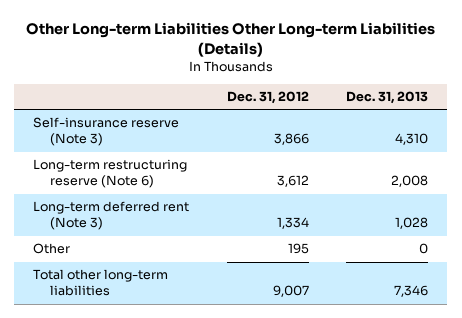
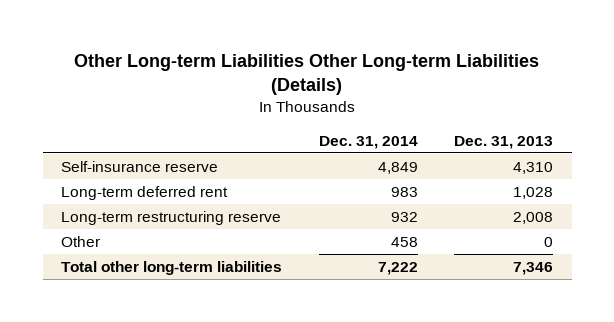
- | Dec. 31, 2012 | Dec. 31, 2013
+ | Dec. 31, 2014 | Dec. 31, 2013
- Self-insurance reserve (Note 3) | 3,866 | 4,310
- Long-term restructuring reserve (Note 6) | 3,612 | 2,008
- Long-term deferred rent (Note 3) | 1,334 | 1,028
+ Self-insurance reserve | 4,849 | 4,310
+ Long-term deferred rent | 983 | 1,028
+ Long-term restructuring reserve | 932 | 2,008

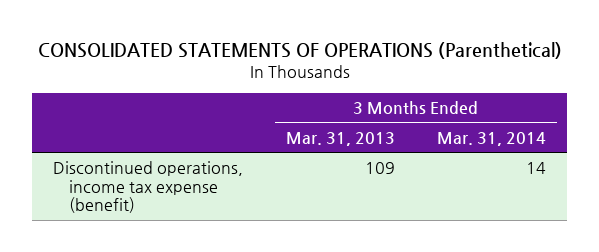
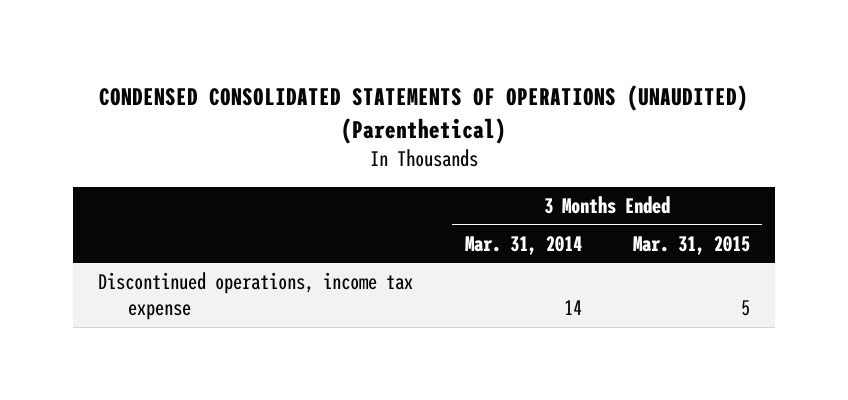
- CONSOLIDATED STATEMENTS OF OPERATIONS (Parenthetical)
+ CONDENSED CONSOLIDATED STATEMENTS OF OPERATIONS (UNAUDITED) (Parenthetical)
- | 3 Months Ended Mar. 31, 2013 | 3 Months Ended Mar. 31, 2014
+ | 3 Months Ended Mar. 31, 2014 | 3 Months Ended Mar. 31, 2015
- Discontinued operations, income tax expense (benefit) | 109 | 14
+ Discontinued operations, income tax expense | 14 | 5

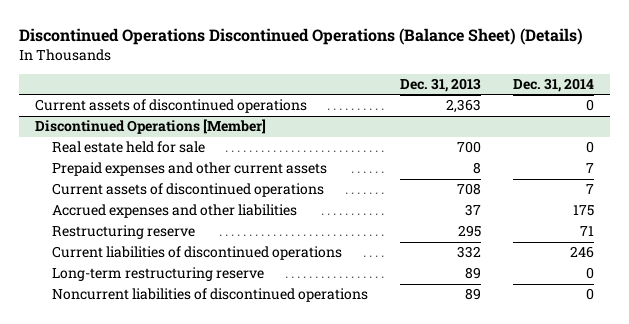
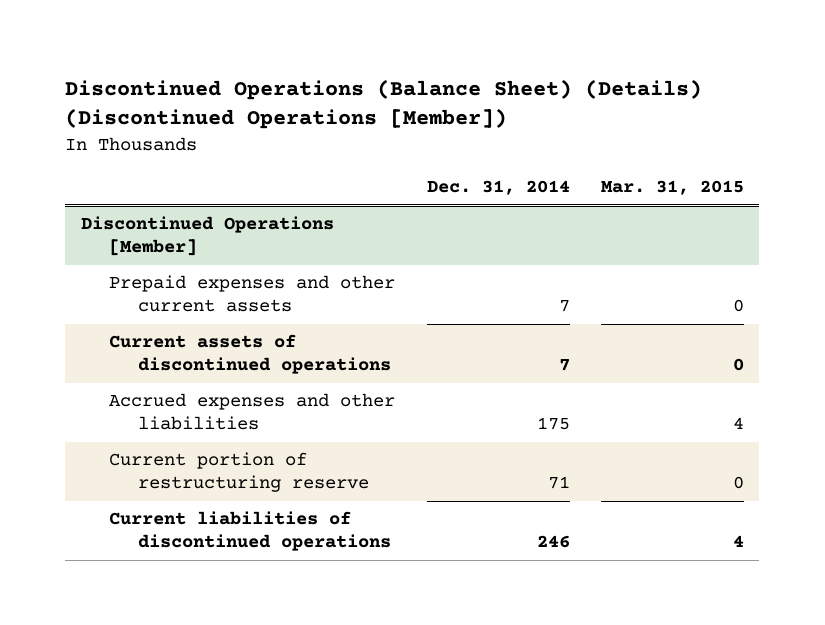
- Discontinued Operations Discontinued Operations (Balance Sheet) (Details)
+ Discontinued Operations (Balance Sheet) (Details) (Discontinued Operations [Member])
- | Dec. 31, 2013 | Dec. 31, 2014
+ | Dec. 31, 2014 | Mar. 31, 2015
- Current assets of discontinued operations | 2,363 | 0
@ Discontinued Operations [Member]
- Real estate held for sale | 700 | 0
- Restructuring reserve | 295 | 71
+ Current portion of restructuring reserve | 71 | 0
- Long-term restructuring reserve | 89 | 0
- Noncurrent liabilities of discontinued operations | 89 | 0

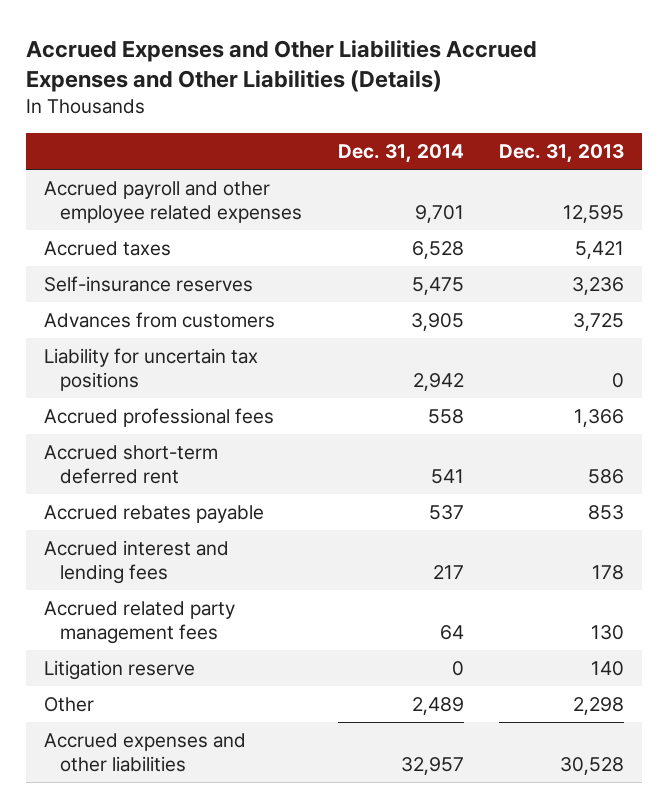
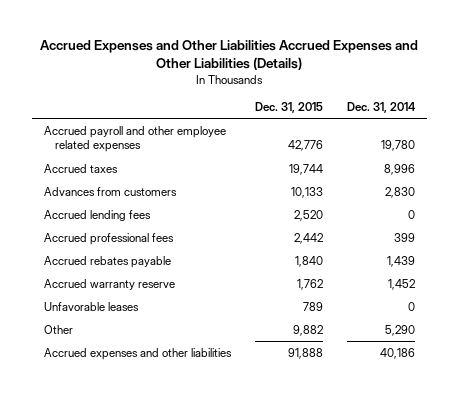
- | Dec. 31, 2014 | Dec. 31, 2013
+ | Dec. 31, 2015 | Dec. 31, 2014
- Accrued payroll and other employee related expenses | 9,701 | 12,595
- Accrued taxes | 6,528 | 5,421
- Self-insurance reserves | 5,475 | 3,236
- Advances from customers | 3,905 | 3,725
- Liability for uncertain tax positions | 2,942 | 0
- Accrued professional fees | 558 | 1,366
- Accrued short-term deferred rent | 541 | 586
- Accrued rebates payable | 537 | 853
- Accrued interest and lending fees | 217 | 178
- Accrued related party management fees | 64 | 130
- Litigation reserve | 0 | 140
- Other | 2,489 | 2,298
- Accrued expenses and other liabilities | 32,957 | 30,528
+ Accrued payroll and other employee related expenses | 42,776 | 19,780
+ Accrued taxes | 19,744 | 8,996
+ Advances from customers | 10,133 | 2,830
+ Accrued lending fees | 2,520 | 0
+ Accrued professional fees | 2,442 | 399
+ Accrued rebates payable | 1,840 | 1,439
+ Accrued warranty reserve | 1,762 | 1,452
+ Unfavorable leases | 789 | 0
+ Other | 9,882 | 5,290
+ Accrued expenses and other liabilities | 91,888 | 40,186

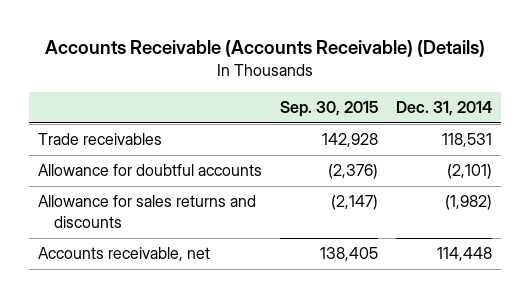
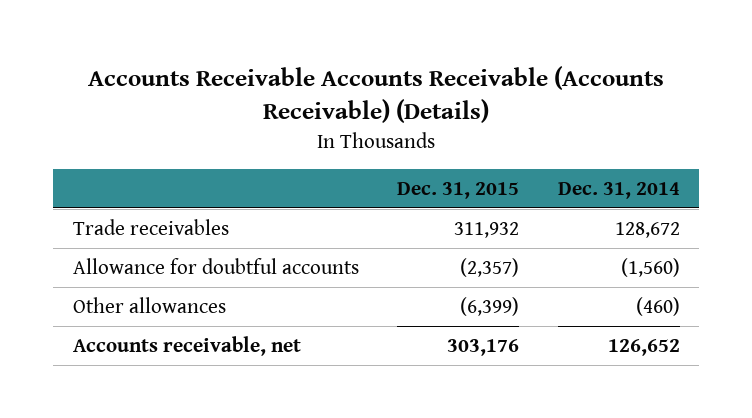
- Accounts Receivable (Accounts Receivable) (Details)
+ Accounts Receivable Accounts Receivable (Accounts Receivable) (Details)
- | Sep. 30, 2015 | Dec. 31, 2014
+ | Dec. 31, 2015 | Dec. 31, 2014
- Trade receivables | 142,928 | 118,531
- Allowance for doubtful accounts | (2,376) | (2,101)
- Allowance for sales returns and discounts | (2,147) | (1,982)
- Accounts receivable, net | 138,405 | 114,448
+ Trade receivables | 311,932 | 128,672
+ Allowance for doubtful accounts | (2,357) | (1,560)
+ Other allowances | (6,399) | (460)
+ Accounts receivable, net | 303,176 | 126,652

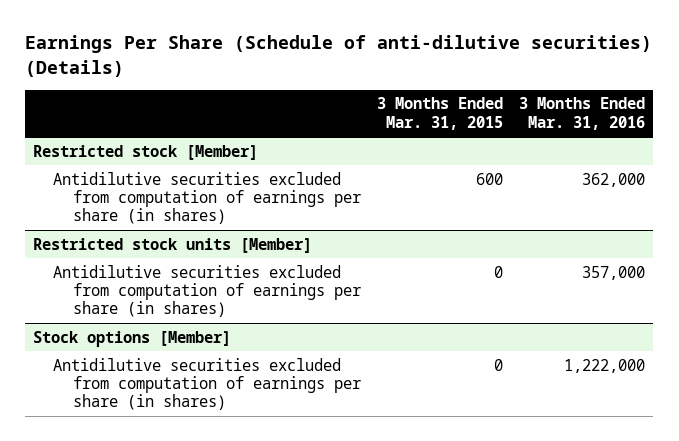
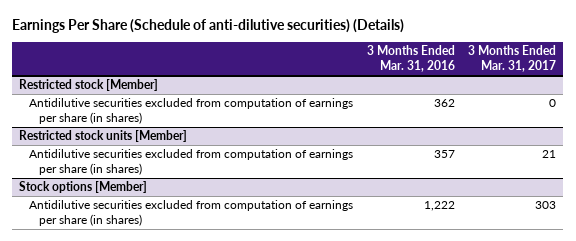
- | 3 Months Ended Mar. 31, 2015 | 3 Months Ended Mar. 31, 2016
+ | 3 Months Ended Mar. 31, 2016 | 3 Months Ended Mar. 31, 2017
@ Restricted stock [Member]
- Antidilutive securities excluded from computation of earnings per share (in shares) | 600 | 362,000
+ Antidilutive securities excluded from computation of earnings per share (in shares) | 362 | 0
@ Restricted stock units [Member]
- Antidilutive securities excluded from computation of earnings per share (in shares) | 0 | 357,000
+ Antidilutive securities excluded from computation of earnings per share (in shares) | 357 | 21
@ Stock options [Member]
- Antidilutive securities excluded from computation of earnings per share (in shares) | 0 | 1,222,000
+ Antidilutive securities excluded from computation of earnings per share (in shares) | 1,222 | 303

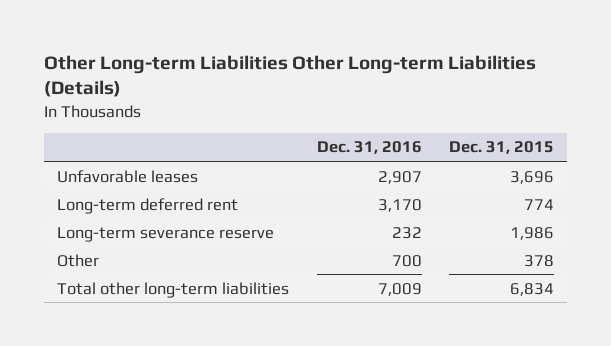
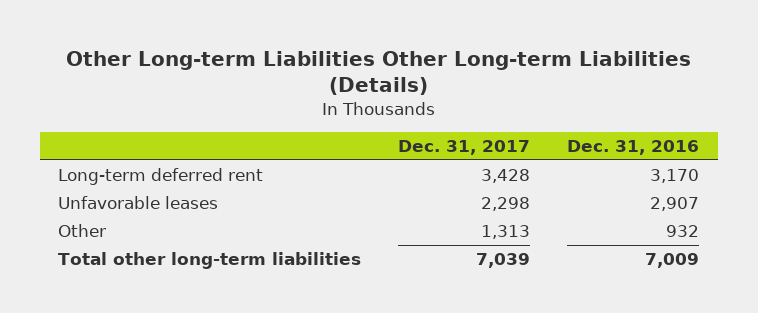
- | Dec. 31, 2016 | Dec. 31, 2015
+ | Dec. 31, 2017 | Dec. 31, 2016
- Long-term severance reserve | 232 | 1,986
- Other | 700 | 378
moved down: Unfavorable leases | 2,298 | 2,907
+ Other | 1,313 | 932

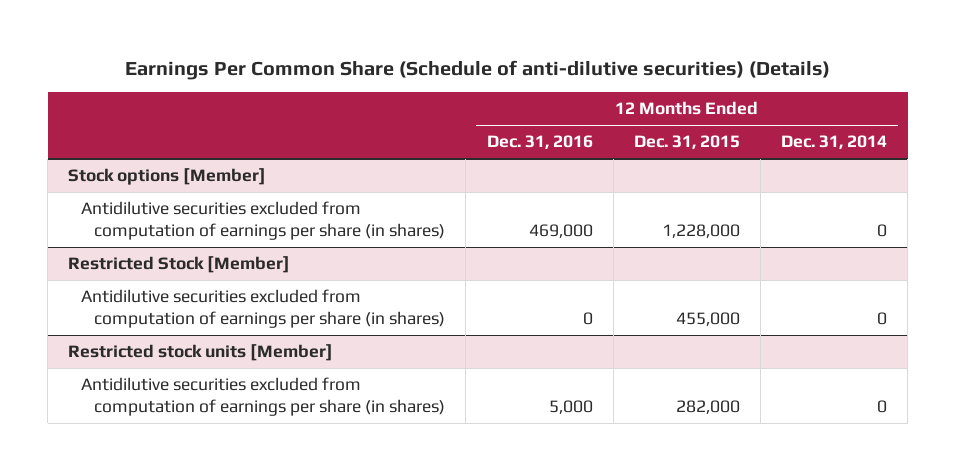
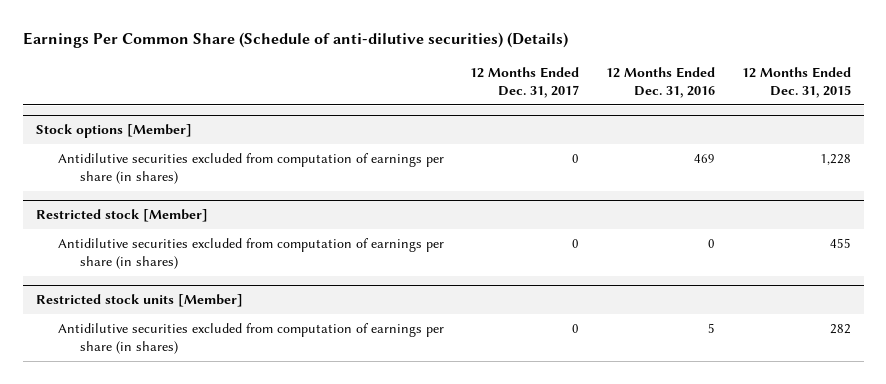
- | 12 Months Ended Dec. 31, 2016 | 12 Months Ended Dec. 31, 2015 | 12 Months Ended Dec. 31, 2014
+ | 12 Months Ended Dec. 31, 2017 | 12 Months Ended Dec. 31, 2016 | 12 Months Ended Dec. 31, 2015
@ Stock options [Member]
- Antidilutive securities excluded from computation of earnings per share (in shares) | 469,000 | 1,228,000 | 0
- Restricted Stock [Member]
- Antidilutive securities excluded from computation of earnings per share (in shares) | 0 | 455,000 | 0
@ Stock options [Member]
+ Antidilutive securities excluded from computation of earnings per share (in shares) | 0 | 469 | 1,228
+ Restricted stock [Member]
+ Antidilutive securities excluded from computation of earnings per share (in shares) | 0 | 0 | 455
@ Restricted stock units [Member]
- Antidilutive securities excluded from computation of earnings per share (in shares) | 5,000 | 282,000 | 0
+ Antidilutive securities excluded from computation of earnings per share (in shares) | 0 | 5 | 282

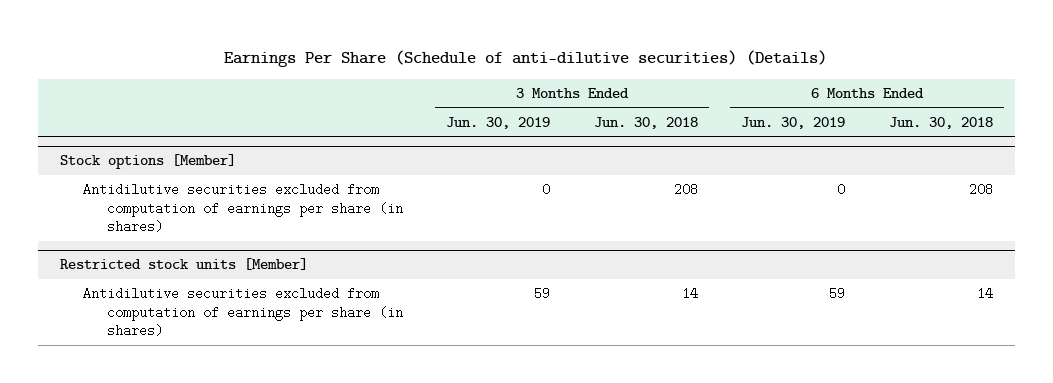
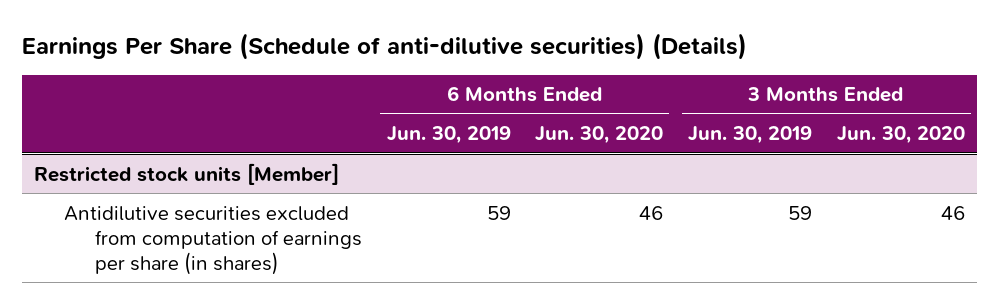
- | 3 Months Ended Jun. 30, 2019 | 3 Months Ended Jun. 30, 2018 | 6 Months Ended Jun. 30, 2019 | 6 Months Ended Jun. 30, 2018
+ | 6 Months Ended Jun. 30, 2019 | 6 Months Ended Jun. 30, 2020 | 3 Months Ended Jun. 30, 2019 | 3 Months Ended Jun. 30, 2020
- Stock options [Member]
- Antidilutive securities excluded from computation of earnings per share (in shares) | 0 | 208 | 0 | 208

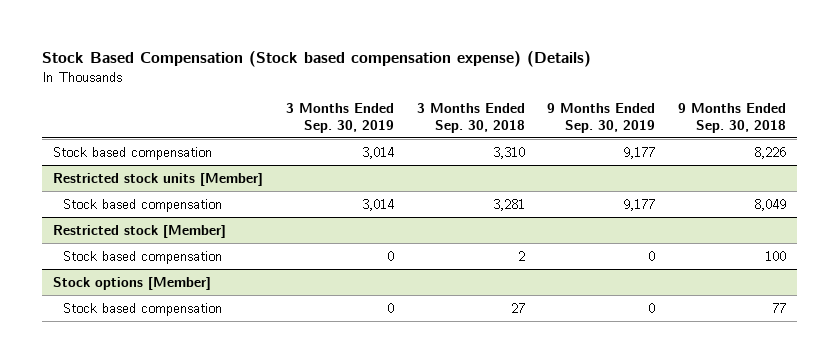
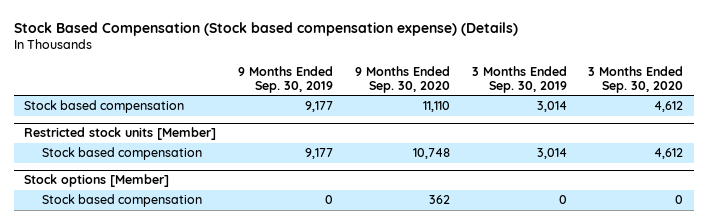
- | 3 Months Ended Sep. 30, 2019 | 3 Months Ended Sep. 30, 2018 | 9 Months Ended Sep. 30, 2019 | 9 Months Ended Sep. 30, 2018
+ | 9 Months Ended Sep. 30, 2019 | 9 Months Ended Sep. 30, 2020 | 3 Months Ended Sep. 30, 2019 | 3 Months Ended Sep. 30, 2020
- Restricted stock [Member]
- Stock based compensation | 0 | 2 | 0 | 100

